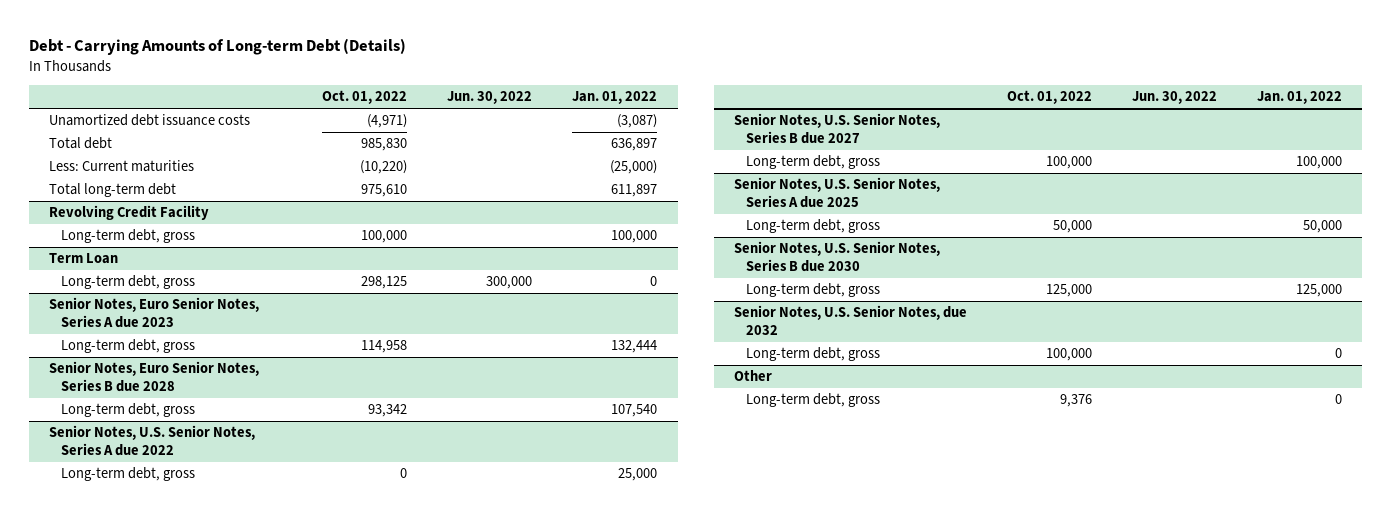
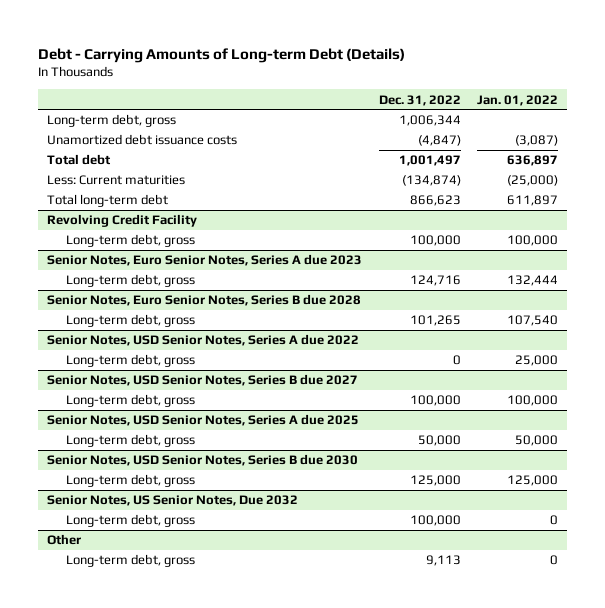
- | Oct. 01, 2022 | Jun. 30, 2022 | Jan. 01, 2022
+ | Dec. 31, 2022 | Jan. 01, 2022
+ Long-term debt, gross | 1,006,344 |
- Term Loan
- Long-term debt, gross | 298,125 | 300,000 | 0
- Senior Notes, U.S. Senior Notes, Series A due 2022
+ Senior Notes, USD Senior Notes, Series A due 2022
- Senior Notes, U.S. Senior Notes, Series B due 2027
+ Senior Notes, USD Senior Notes, Series B due 2027
- Senior Notes, U.S. Senior Notes, Series A due 2025
+ Senior Notes, USD Senior Notes, Series A due 2025
- Senior Notes, U.S. Senior Notes, Series B due 2030
+ Senior Notes, USD Senior Notes, Series B due 2030
- Senior Notes, U.S. Senior Notes, due 2032
+ Senior Notes, US Senior Notes, Due 2032

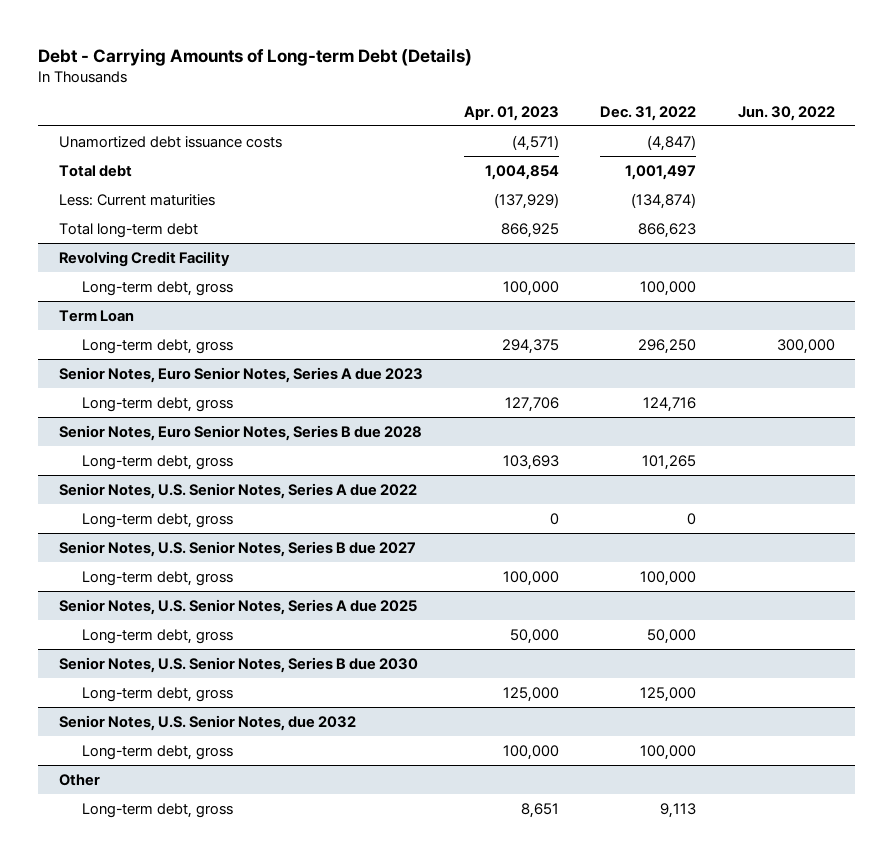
- | Dec. 31, 2022 | Jan. 01, 2022
+ | Apr. 01, 2023 | Dec. 31, 2022 | Jun. 30, 2022
- Long-term debt, gross | 1,006,344 |
+ Term Loan
+ Long-term debt, gross | 294,375 | 296,250 | 300,000
- Senior Notes, USD Senior Notes, Series A due 2022
+ Senior Notes, U.S. Senior Notes, Series A due 2022
- Senior Notes, USD Senior Notes, Series B due 2027
+ Senior Notes, U.S. Senior Notes, Series B due 2027
- Senior Notes, USD Senior Notes, Series A due 2025
+ Senior Notes, U.S. Senior Notes, Series A due 2025
- Senior Notes, USD Senior Notes, Series B due 2030
+ Senior Notes, U.S. Senior Notes, Series B due 2030
- Senior Notes, US Senior Notes, Due 2032
+ Senior Notes, U.S. Senior Notes, due 2032

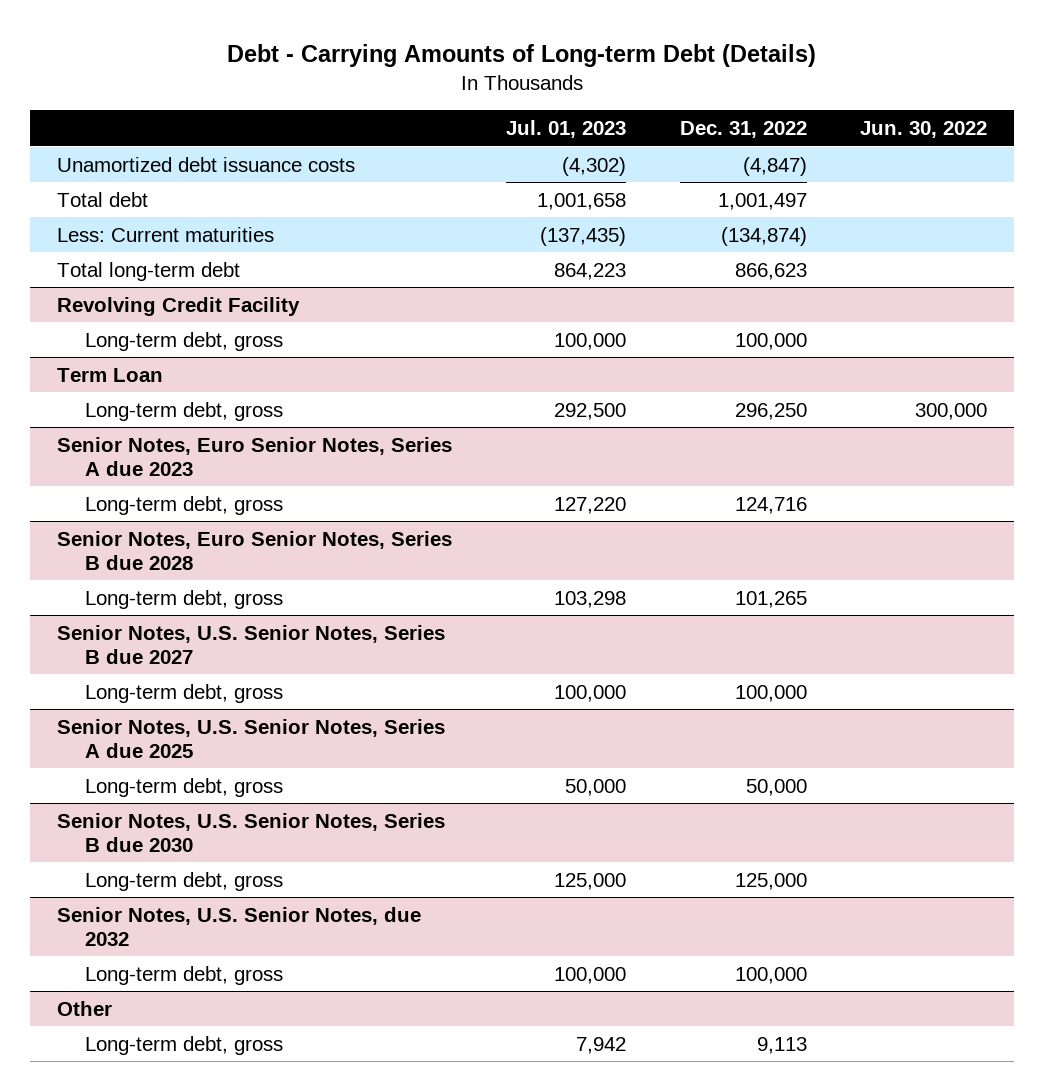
- | Apr. 01, 2023 | Dec. 31, 2022 | Jun. 30, 2022
+ | Jul. 01, 2023 | Dec. 31, 2022 | Jun. 30, 2022
- Senior Notes, U.S. Senior Notes, Series A due 2022
- Long-term debt, gross | 0 | 0 |

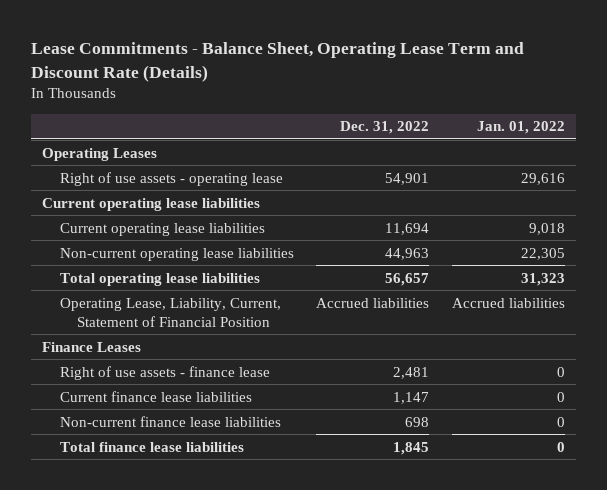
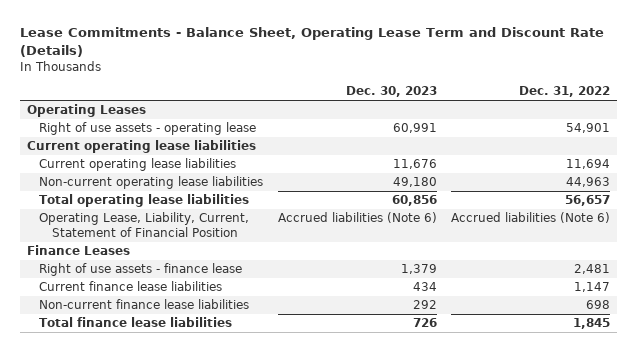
- | Dec. 31, 2022 | Jan. 01, 2022
+ | Dec. 30, 2023 | Dec. 31, 2022
- Operating Lease, Liability, Current, Statement of Financial Position | Accrued liabilities | Accrued liabilities
+ Operating Lease, Liability, Current, Statement of Financial Position | Accrued liabilities (Note 6) | Accrued liabilities (Note 6)

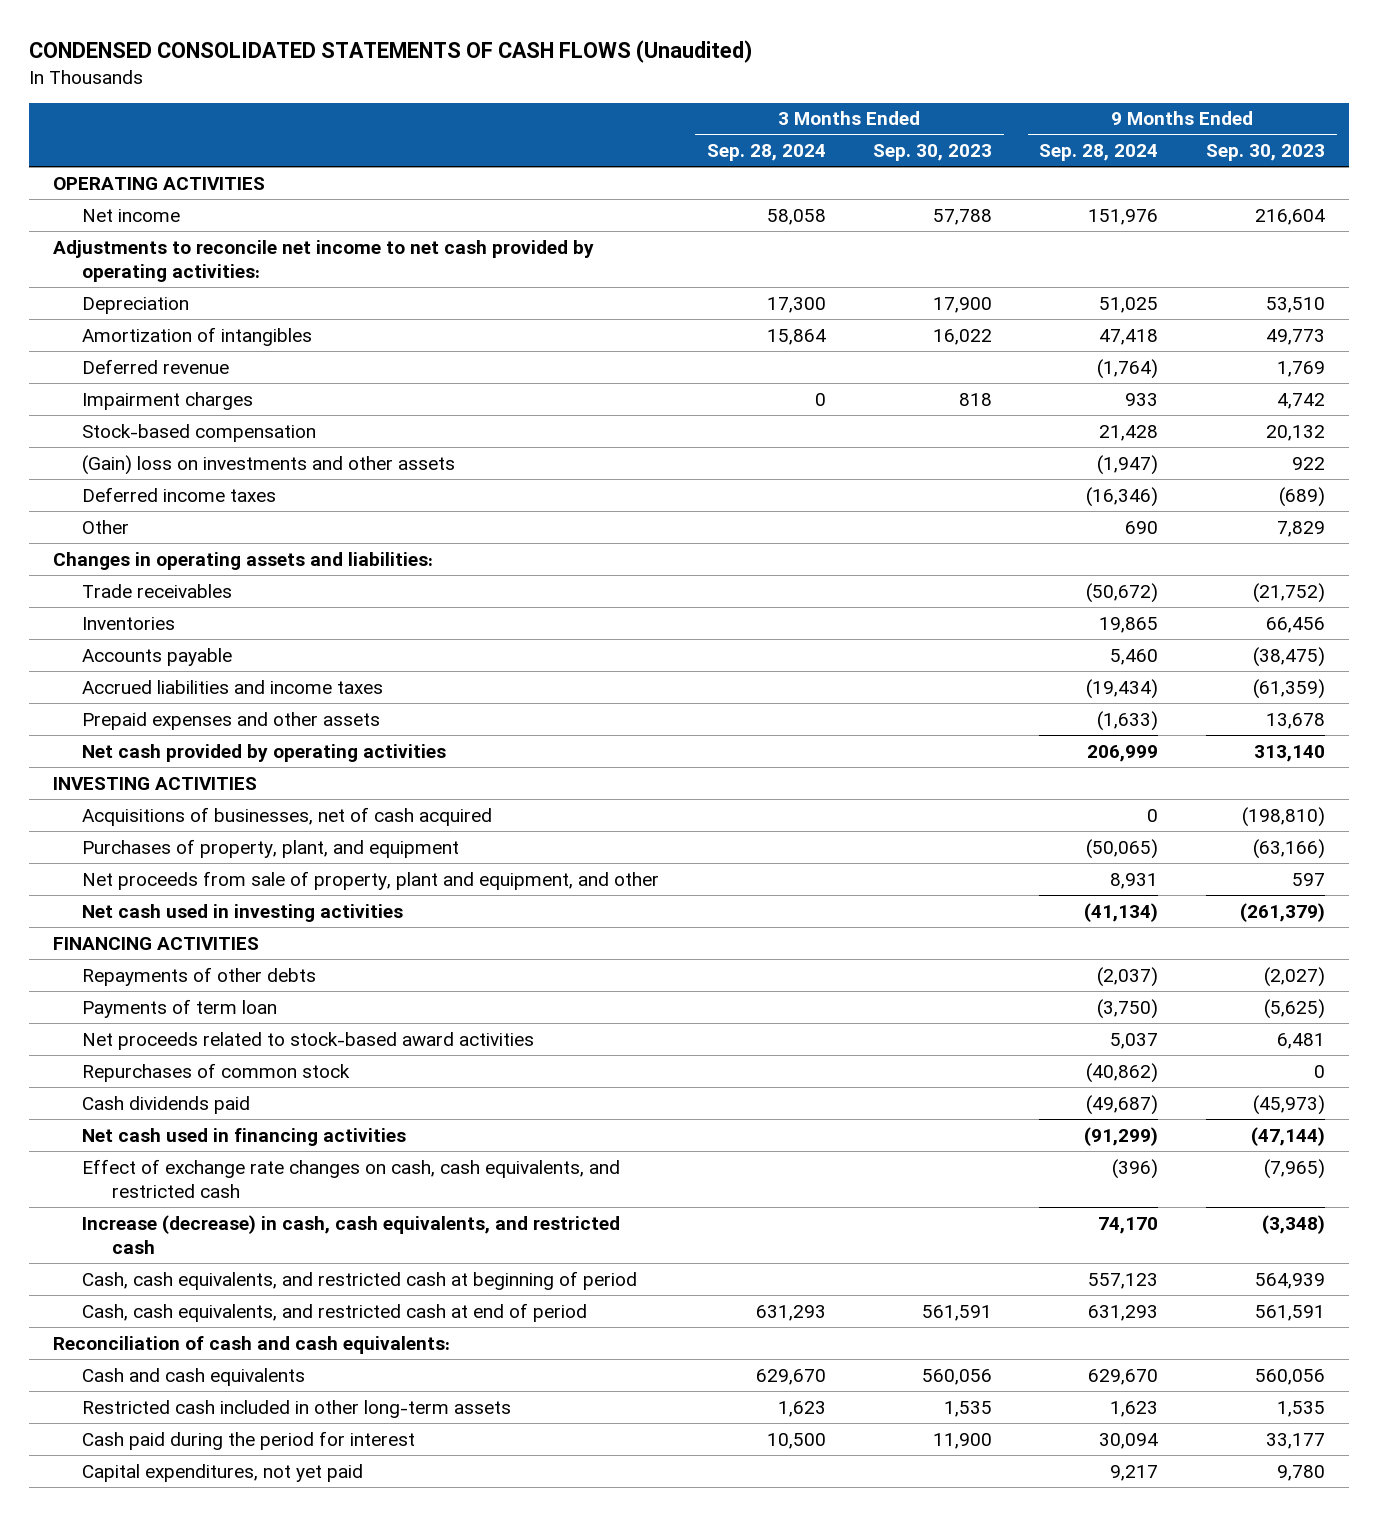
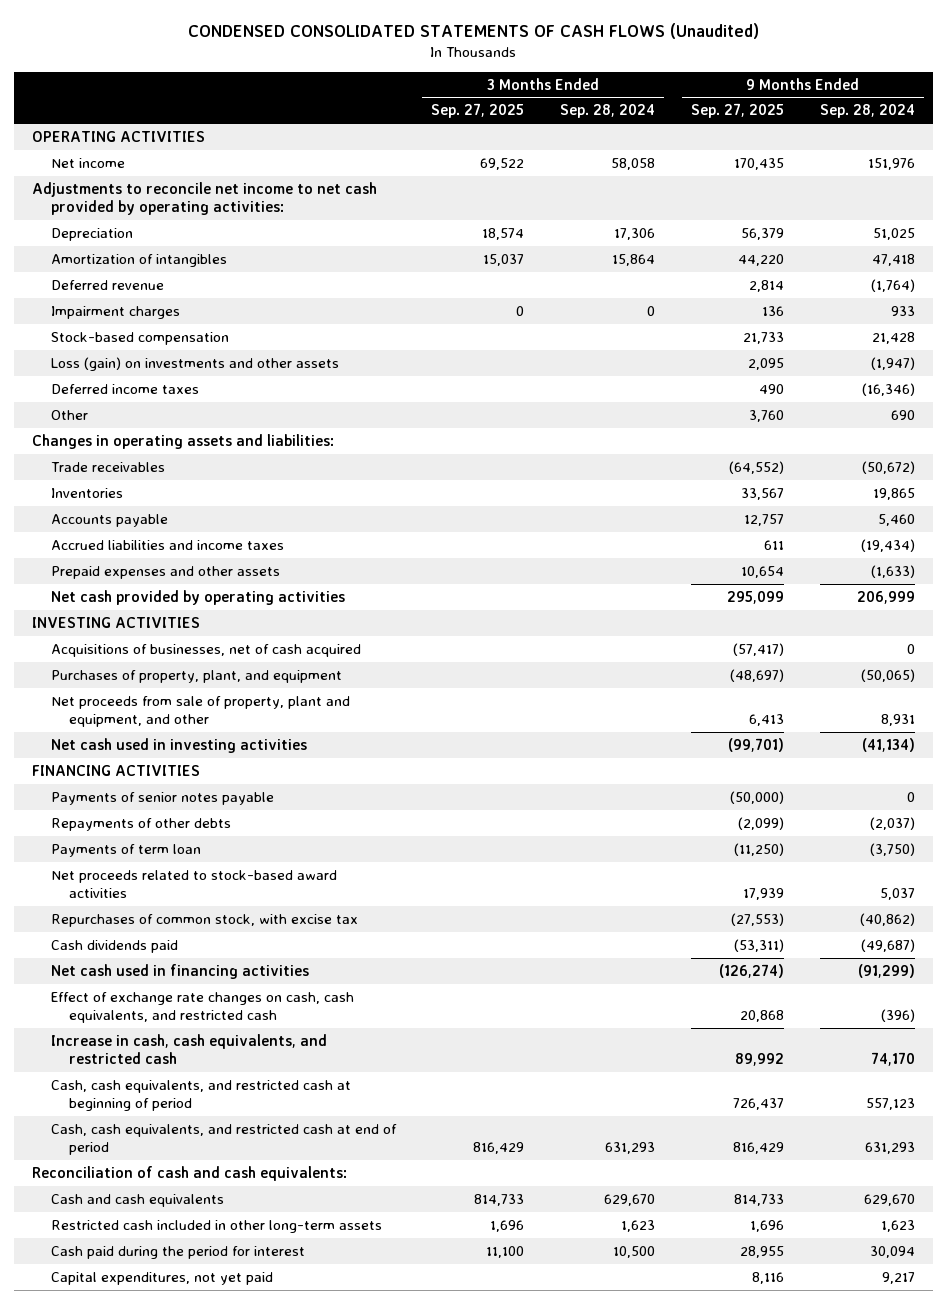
- | 3 Months Ended Sep. 28, 2024 | 3 Months Ended Sep. 30, 2023 | 9 Months Ended Sep. 28, 2024 | 9 Months Ended Sep. 30, 2023
+ | 3 Months Ended Sep. 27, 2025 | 3 Months Ended Sep. 28, 2024 | 9 Months Ended Sep. 27, 2025 | 9 Months Ended Sep. 28, 2024
- Depreciation | 17,300 | 17,900 | 51,025 | 53,510
+ Depreciation | 18,574 | 17,306 | 56,379 | 51,025
- (Gain) loss on investments and other assets | | | (1,947) | 922
+ Loss (gain) on investments and other assets | | | 2,095 | (1,947)
+ Payments of senior notes payable | | | (50,000) | 0
- Repurchases of common stock | | | (40,862) | 0
+ Repurchases of common stock, with excise tax | | | (27,553) | (40,862)
- Increase (decrease) in cash, cash equivalents, and restricted cash | | | 74,170 | (3,348)
+ Increase in cash, cash equivalents, and restricted cash | | | 89,992 | 74,170

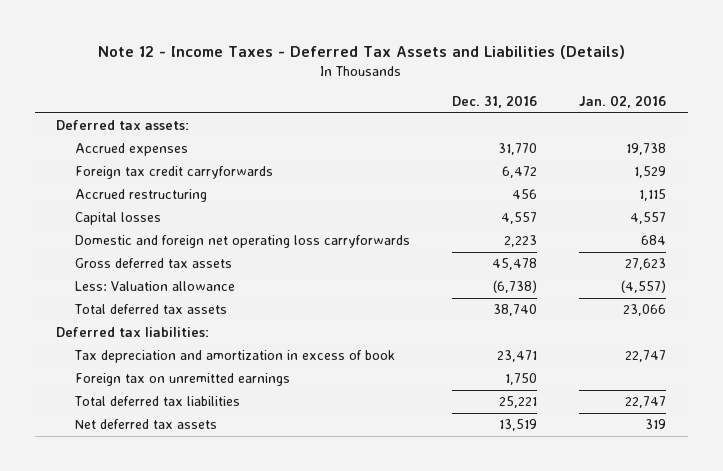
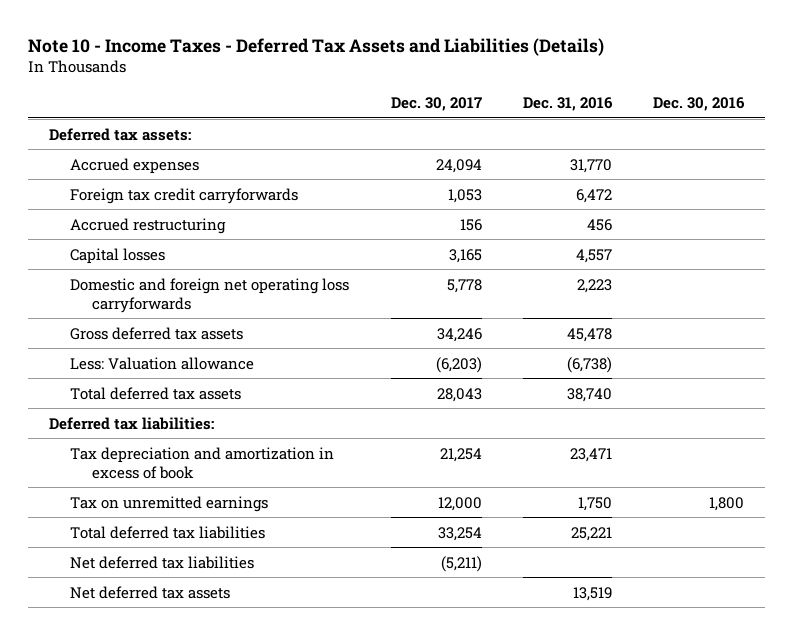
- Note 12 - Income Taxes - Deferred Tax Assets and Liabilities (Details)
+ Note 10 - Income Taxes - Deferred Tax Assets and Liabilities (Details)
- | Dec. 31, 2016 | Jan. 02, 2016
+ | Dec. 30, 2017 | Dec. 31, 2016 | Dec. 30, 2016
- Foreign tax on unremitted earnings | 1,750 |
+ Tax on unremitted earnings | 12,000 | 1,750 | 1,800
+ Net deferred tax liabilities | (5,211) | |

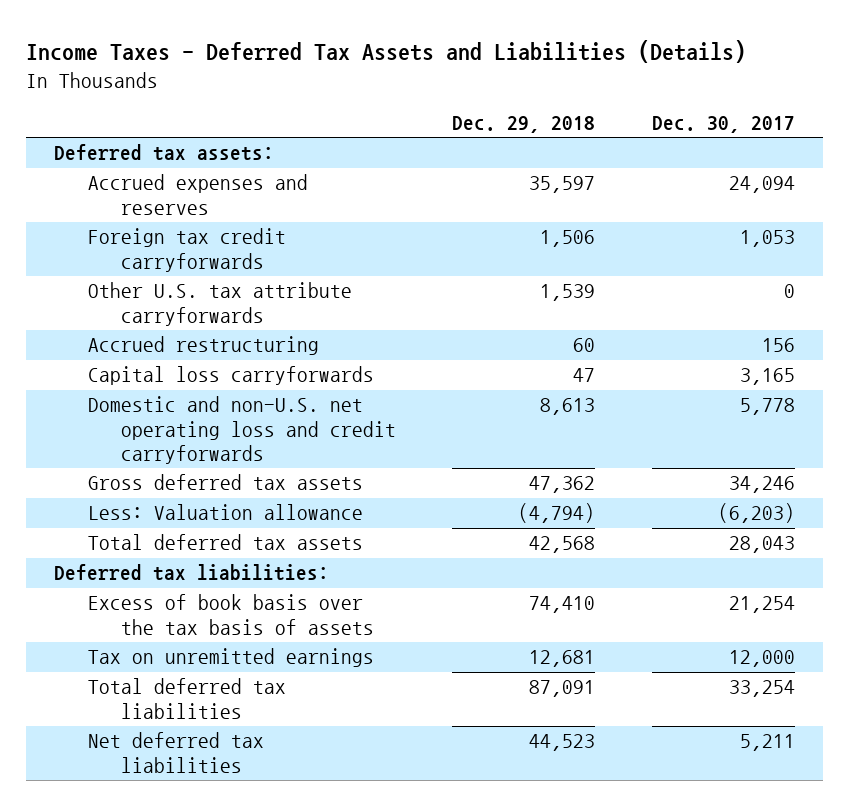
- Note 10 - Income Taxes - Deferred Tax Assets and Liabilities (Details)
+ Income Taxes - Deferred Tax Assets and Liabilities (Details)
- | Dec. 30, 2017 | Dec. 31, 2016 | Dec. 30, 2016
+ | Dec. 29, 2018 | Dec. 30, 2017
- Accrued expenses | 24,094 | 31,770 |
+ Accrued expenses and reserves | 35,597 | 24,094
+ Other U.S. tax attribute carryforwards | 1,539 | 0
- Capital losses | 3,165 | 4,557 |
- Domestic and foreign net operating loss carryforwards | 5,778 | 2,223 |
+ Capital loss carryforwards | 47 | 3,165
+ Domestic and non-U.S. net operating loss and credit carryforwards | 8,613 | 5,778
- Tax depreciation and amortization in excess of book | 21,254 | 23,471 |
+ Excess of book basis over the tax basis of assets | 74,410 | 21,254
- Net deferred tax liabilities | (5,211) | |
- Net deferred tax assets | | 13,519 |
+ Net deferred tax liabilities | 44,523 | 5,211

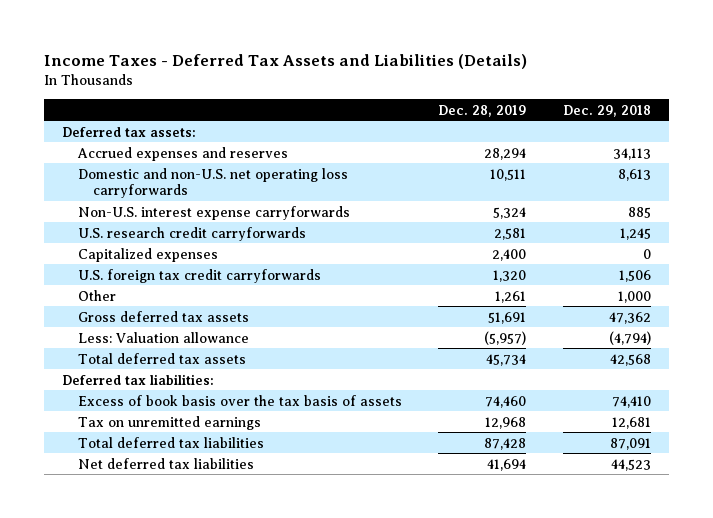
- | Dec. 29, 2018 | Dec. 30, 2017
+ | Dec. 28, 2019 | Dec. 29, 2018
- Accrued expenses and reserves | 35,597 | 24,094
- Foreign tax credit carryforwards | 1,506 | 1,053
- Other U.S. tax attribute carryforwards | 1,539 | 0
- Accrued restructuring | 60 | 156
- Capital loss carryforwards | 47 | 3,165
- Domestic and non-U.S. net operating loss and credit carryforwards | 8,613 | 5,778
+ Accrued expenses and reserves | 28,294 | 34,113
+ Domestic and non-U.S. net operating loss carryforwards | 10,511 | 8,613
+ Non-U.S. interest expense carryforwards | 5,324 | 885
+ U.S. research credit carryforwards | 2,581 | 1,245
+ Capitalized expenses | 2,400 | 0
+ U.S. foreign tax credit carryforwards | 1,320 | 1,506
+ Other | 1,261 | 1,000

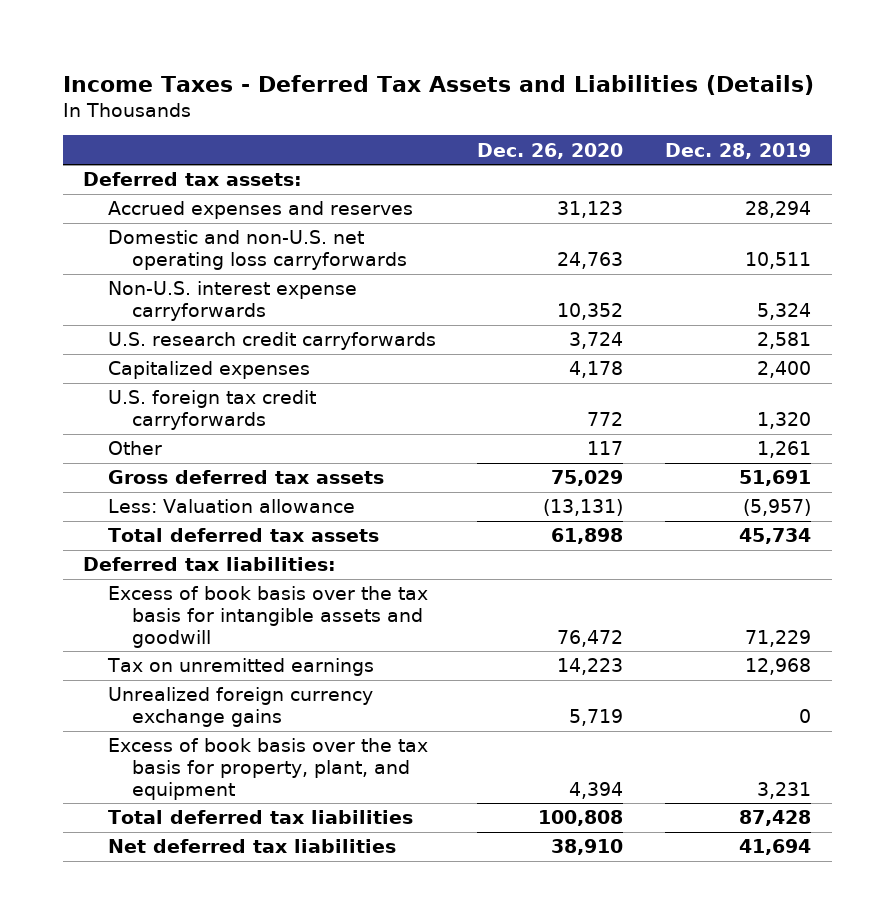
- | Dec. 28, 2019 | Dec. 29, 2018
+ | Dec. 26, 2020 | Dec. 28, 2019
- Excess of book basis over the tax basis of assets | 74,460 | 74,410
+ Excess of book basis over the tax basis for intangible assets and goodwill | 76,472 | 71,229
+ Unrealized foreign currency exchange gains | 5,719 | 0
+ Excess of book basis over the tax basis for property, plant, and equipment | 4,394 | 3,231

